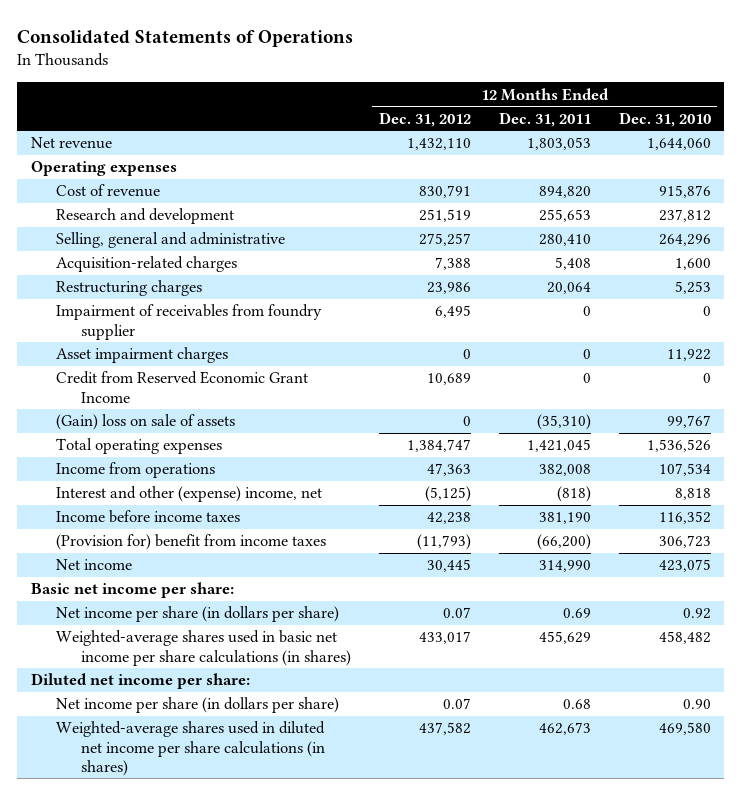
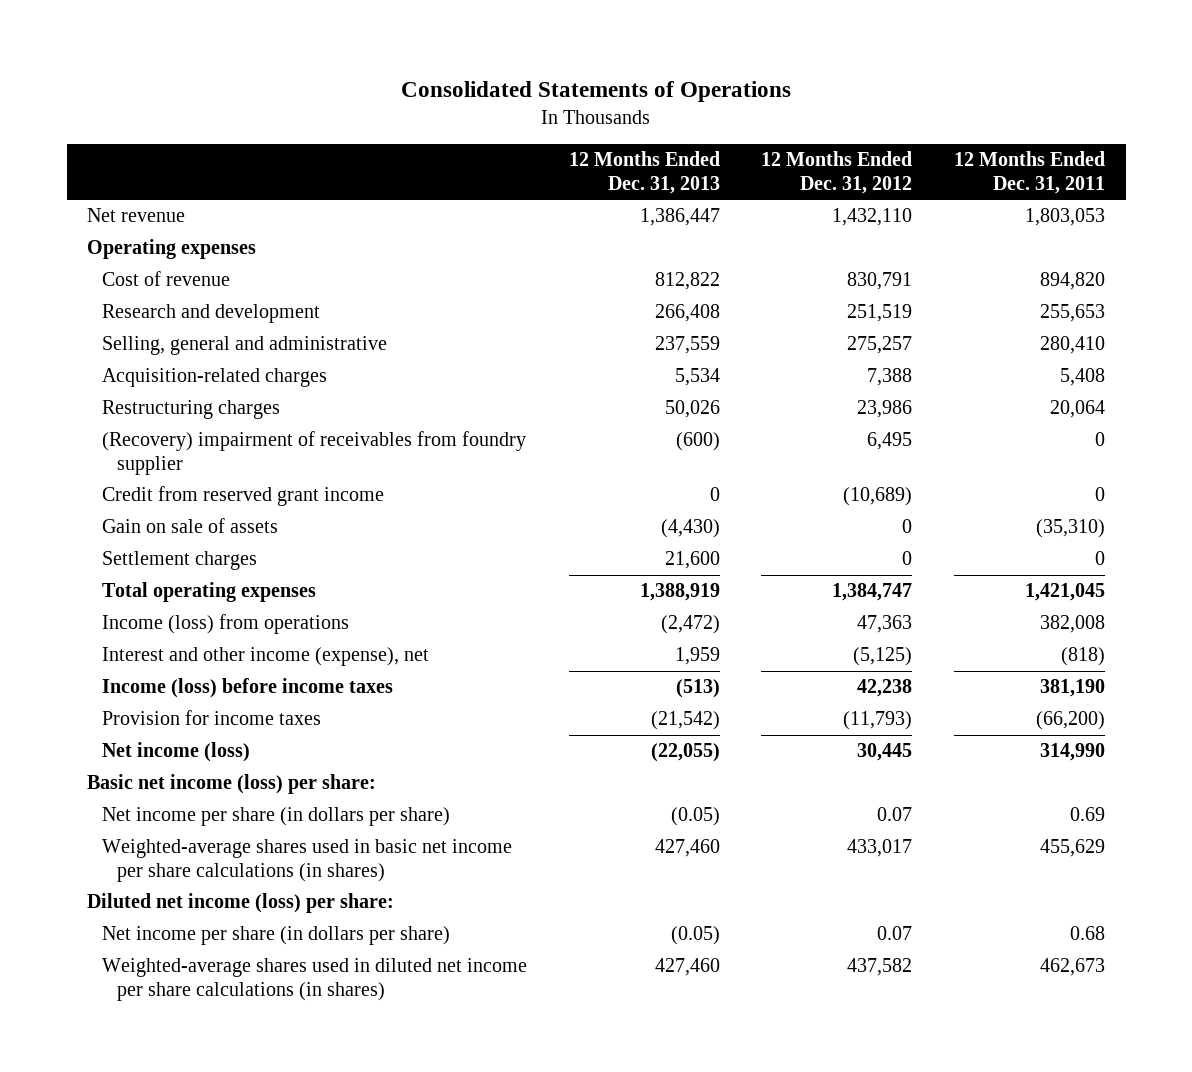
- | 12 Months Ended Dec. 31, 2012 | 12 Months Ended Dec. 31, 2011 | 12 Months Ended Dec. 31, 2010
+ | 12 Months Ended Dec. 31, 2013 | 12 Months Ended Dec. 31, 2012 | 12 Months Ended Dec. 31, 2011
- Impairment of receivables from foundry supplier | 6,495 | 0 | 0
- Asset impairment charges | 0 | 0 | 11,922
- Credit from Reserved Economic Grant Income | 10,689 | 0 | 0
- (Gain) loss on sale of assets | 0 | (35,310) | 99,767
+ (Recovery) impairment of receivables from foundry supplier | (600) | 6,495 | 0
+ Credit from reserved grant income | 0 | (10,689) | 0
+ Gain on sale of assets | (4,430) | 0 | (35,310)
+ Settlement charges | 21,600 | 0 | 0
- Income from operations | 47,363 | 382,008 | 107,534
- Interest and other (expense) income, net | (5,125) | (818) | 8,818
- Income before income taxes | 42,238 | 381,190 | 116,352
- (Provision for) benefit from income taxes | (11,793) | (66,200) | 306,723
- Net income | 30,445 | 314,990 | 423,075
- Basic net income per share:
+ Income (loss) from operations | (2,472) | 47,363 | 382,008
+ Interest and other income (expense), net | 1,959 | (5,125) | (818)
+ Income (loss) before income taxes | (513) | 42,238 | 381,190
+ Provision for income taxes | (21,542) | (11,793) | (66,200)
+ Net income (loss) | (22,055) | 30,445 | 314,990
+ Basic net income (loss) per share:
- Diluted net income per share:
+ Diluted net income (loss) per share:

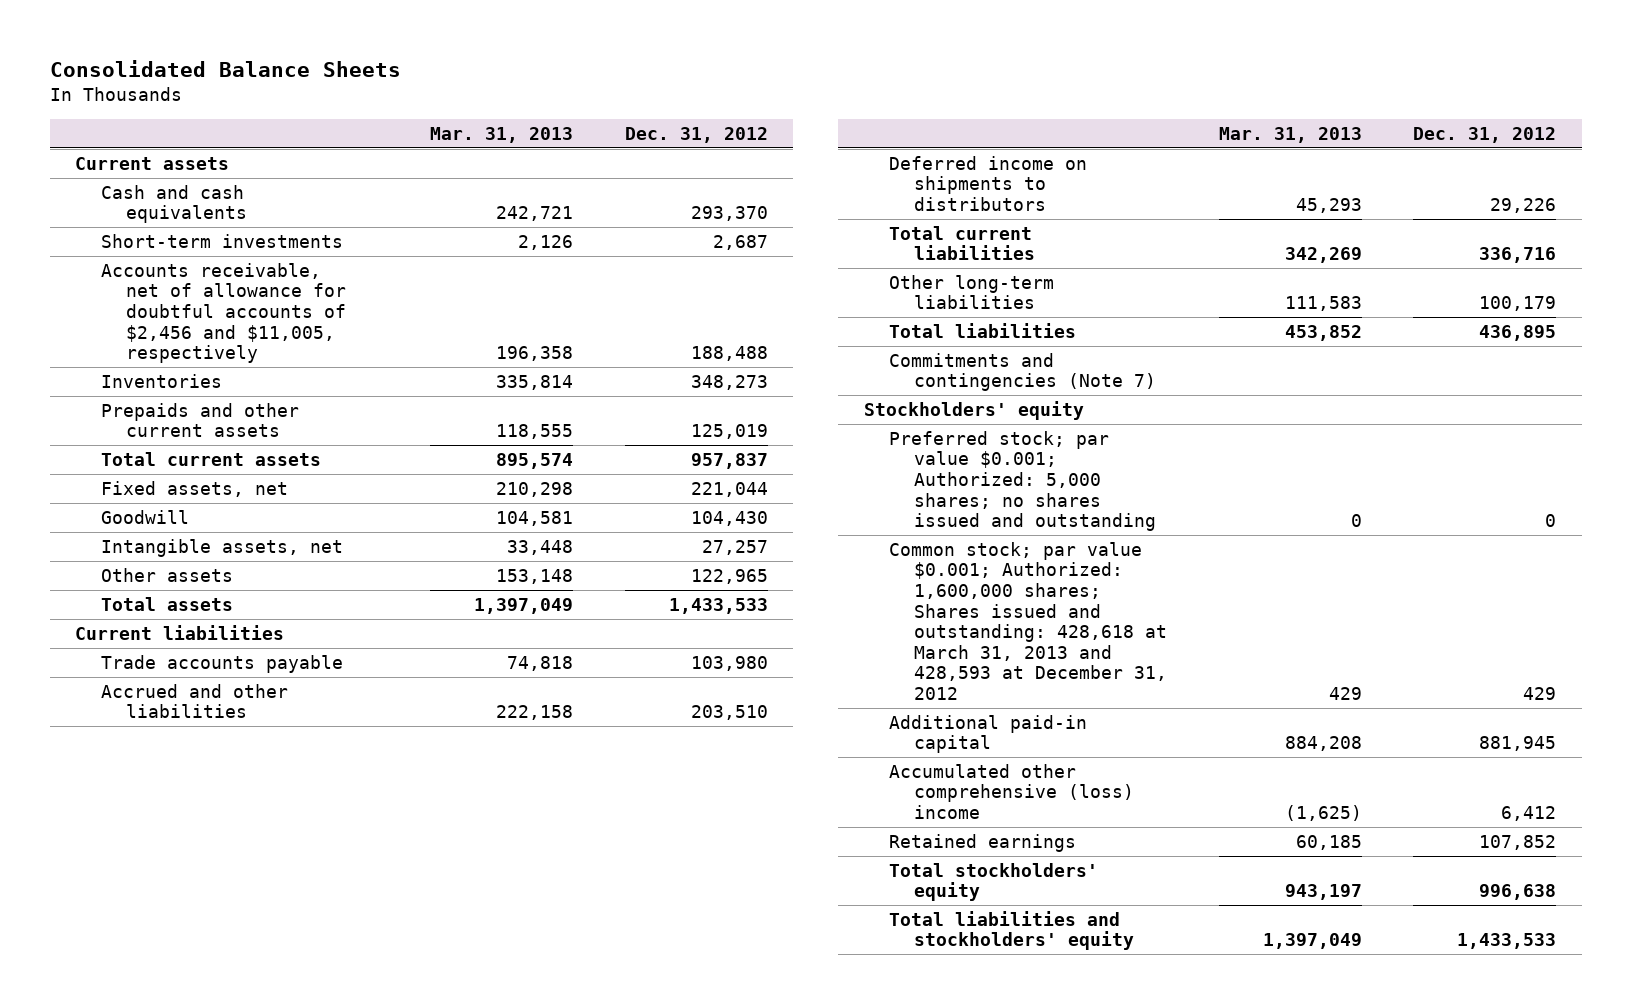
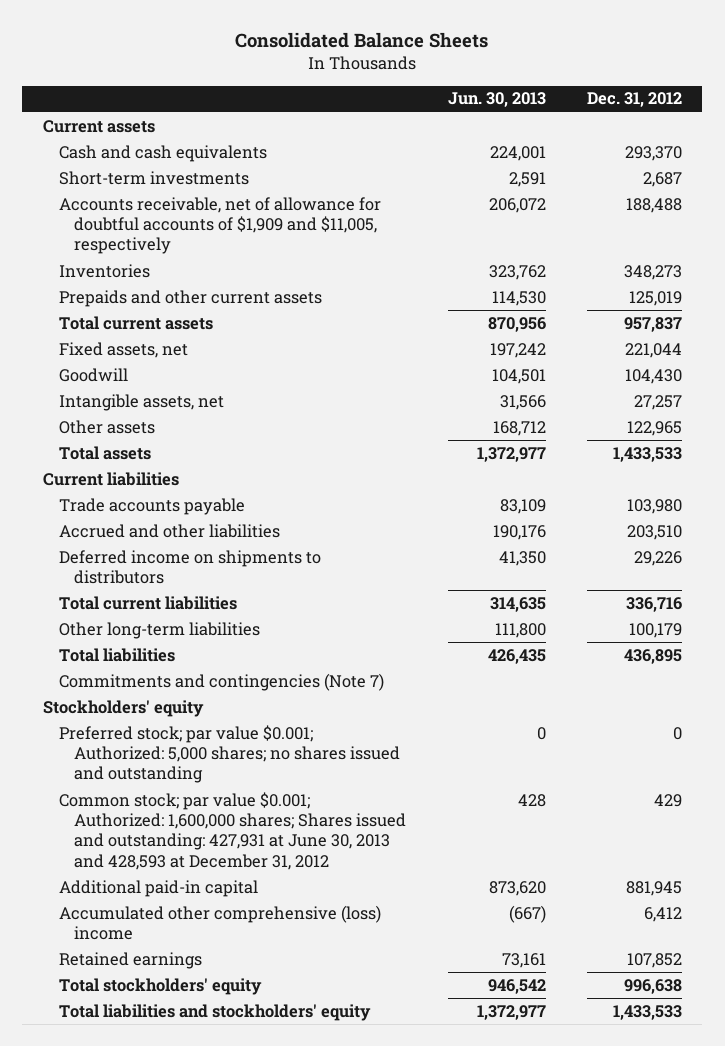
- | Mar. 31, 2013 | Dec. 31, 2012
+ | Jun. 30, 2013 | Dec. 31, 2012
- Accounts receivable, net of allowance for doubtful accounts of $2,456 and $11,005, respectively | 196,358 | 188,488
+ Accounts receivable, net of allowance for doubtful accounts of $1,909 and $11,005, respectively | 206,072 | 188,488
- Common stock; par value $0.001; Authorized: 1,600,000 shares; Shares issued and outstanding: 428,618 at March 31, 2013 and 428,593 at December 31, 2012 | 429 | 429
+ Common stock; par value $0.001; Authorized: 1,600,000 shares; Shares issued and outstanding: 427,931 at June 30, 2013 and 428,593 at December 31, 2012 | 428 | 429

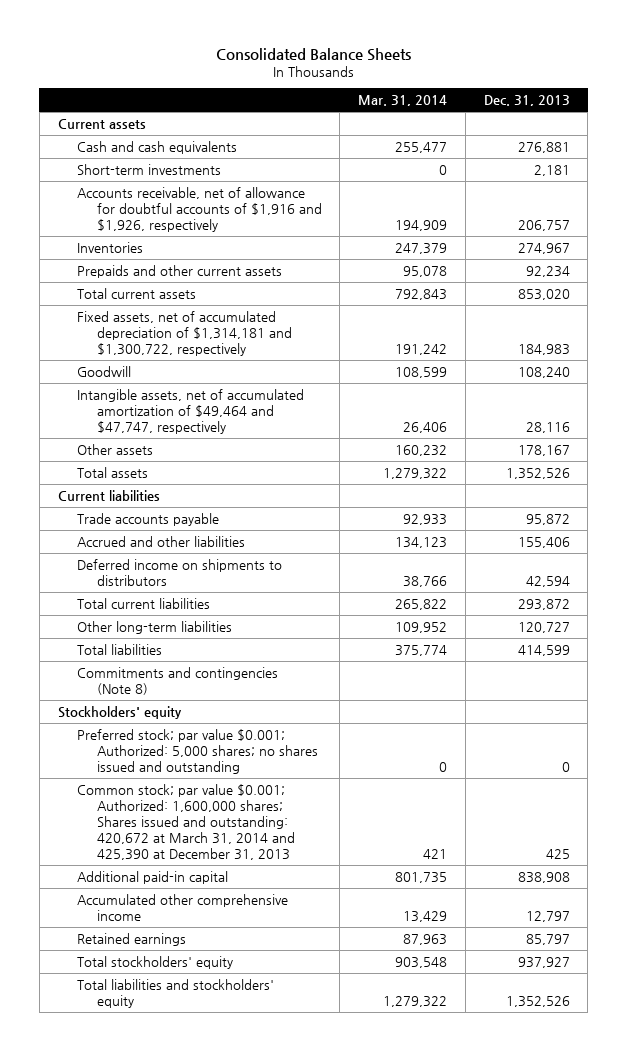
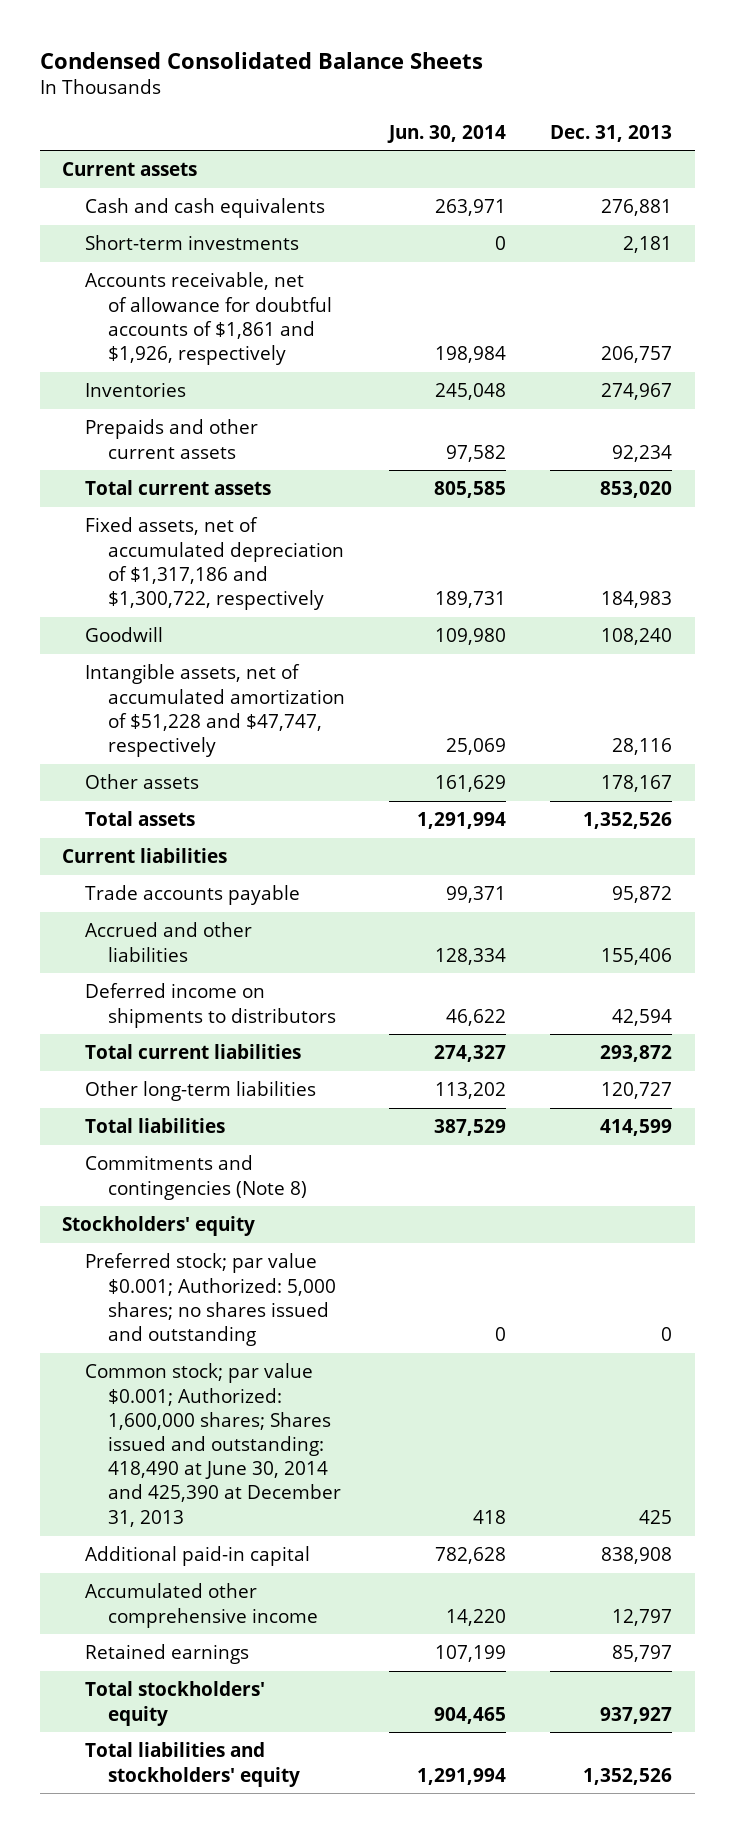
- Consolidated Balance Sheets
+ Condensed Consolidated Balance Sheets
- | Mar. 31, 2014 | Dec. 31, 2013
+ | Jun. 30, 2014 | Dec. 31, 2013
- Accounts receivable, net of allowance for doubtful accounts of $1,916 and $1,926, respectively | 194,909 | 206,757
+ Accounts receivable, net of allowance for doubtful accounts of $1,861 and $1,926, respectively | 198,984 | 206,757
- Fixed assets, net of accumulated depreciation of $1,314,181 and $1,300,722, respectively | 191,242 | 184,983
+ Fixed assets, net of accumulated depreciation of $1,317,186 and $1,300,722, respectively | 189,731 | 184,983
- Intangible assets, net of accumulated amortization of $49,464 and $47,747, respectively | 26,406 | 28,116
+ Intangible assets, net of accumulated amortization of $51,228 and $47,747, respectively | 25,069 | 28,116
- Common stock; par value $0.001; Authorized: 1,600,000 shares; Shares issued and outstanding: 420,672 at March 31, 2014 and 425,390 at December 31, 2013 | 421 | 425
+ Common stock; par value $0.001; Authorized: 1,600,000 shares; Shares issued and outstanding: 418,490 at June 30, 2014 and 425,390 at December 31, 2013 | 418 | 425

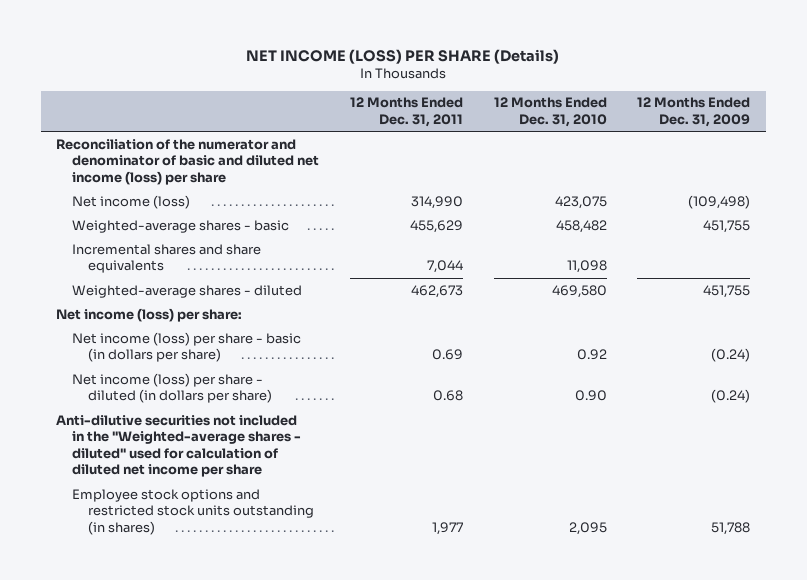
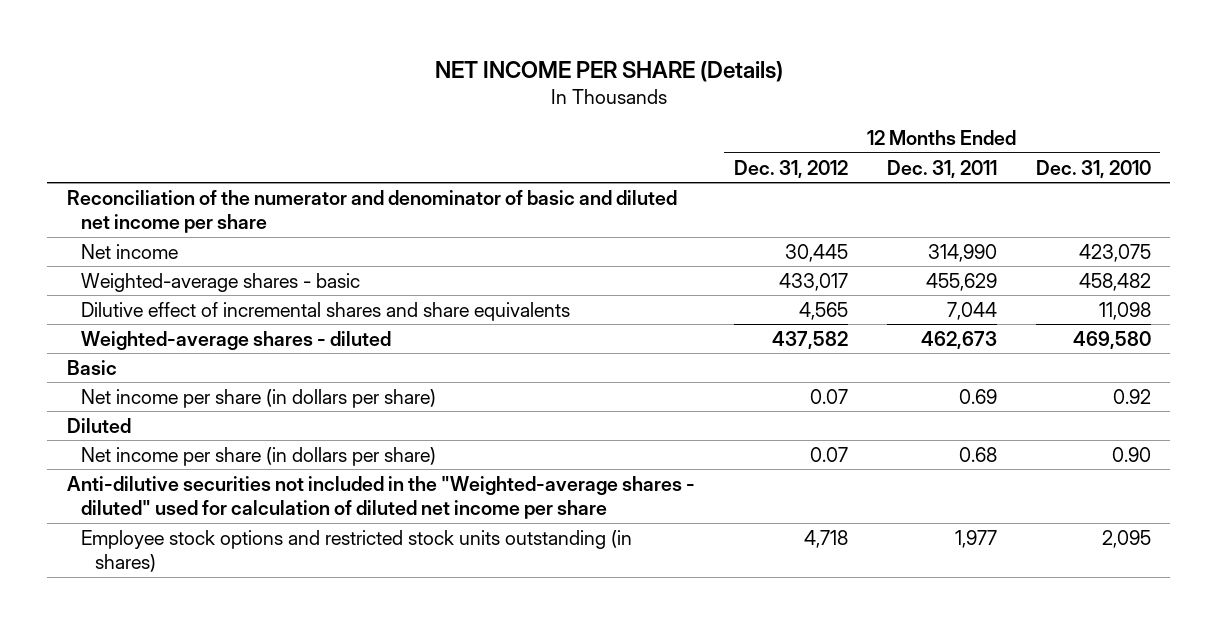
- NET INCOME (LOSS) PER SHARE (Details)
+ NET INCOME PER SHARE (Details)
- | 12 Months Ended Dec. 31, 2011 | 12 Months Ended Dec. 31, 2010 | 12 Months Ended Dec. 31, 2009
+ | 12 Months Ended Dec. 31, 2012 | 12 Months Ended Dec. 31, 2011 | 12 Months Ended Dec. 31, 2010
- Reconciliation of the numerator and denominator of basic and diluted net income (loss) per share
- Net income (loss) | 314,990 | 423,075 | (109,498)
+ Reconciliation of the numerator and denominator of basic and diluted net income per share
+ Net income | 30,445 | 314,990 | 423,075
- Incremental shares and share equivalents | 7,044 | 11,098 |
+ Dilutive effect of incremental shares and share equivalents | 4,565 | 7,044 | 11,098
- Net income (loss) per share:
- Net income (loss) per share - basic (in dollars per share) | 0.69 | 0.92 | (0.24)
- Net income (loss) per share - diluted (in dollars per share) | 0.68 | 0.90 | (0.24)
+ Basic
+ Net income per share (in dollars per share) | 0.07 | 0.69 | 0.92
+ Diluted
+ Net income per share (in dollars per share) | 0.07 | 0.68 | 0.90

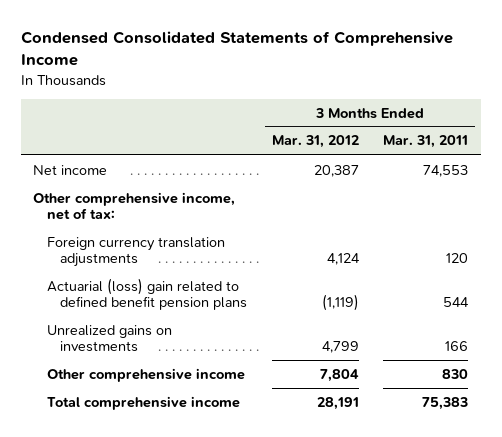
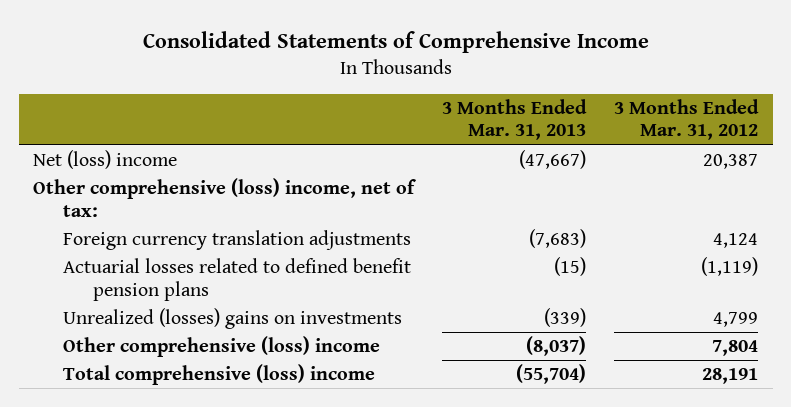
- Condensed Consolidated Statements of Comprehensive Income
+ Consolidated Statements of Comprehensive Income
- | 3 Months Ended Mar. 31, 2012 | 3 Months Ended Mar. 31, 2011
+ | 3 Months Ended Mar. 31, 2013 | 3 Months Ended Mar. 31, 2012
- Net income | 20,387 | 74,553
- Other comprehensive income, net of tax:
+ Net (loss) income | (47,667) | 20,387
+ Other comprehensive (loss) income, net of tax:
- Actuarial (loss) gain related to defined benefit pension plans | (1,119) | 544
- Unrealized gains on investments | 4,799 | 166
- Other comprehensive income | 7,804 | 830
- Total comprehensive income | 28,191 | 75,383
+ Actuarial losses related to defined benefit pension plans | (15) | (1,119)
+ Unrealized (losses) gains on investments | (339) | 4,799
+ Other comprehensive (loss) income | (8,037) | 7,804
+ Total comprehensive (loss) income | (55,704) | 28,191

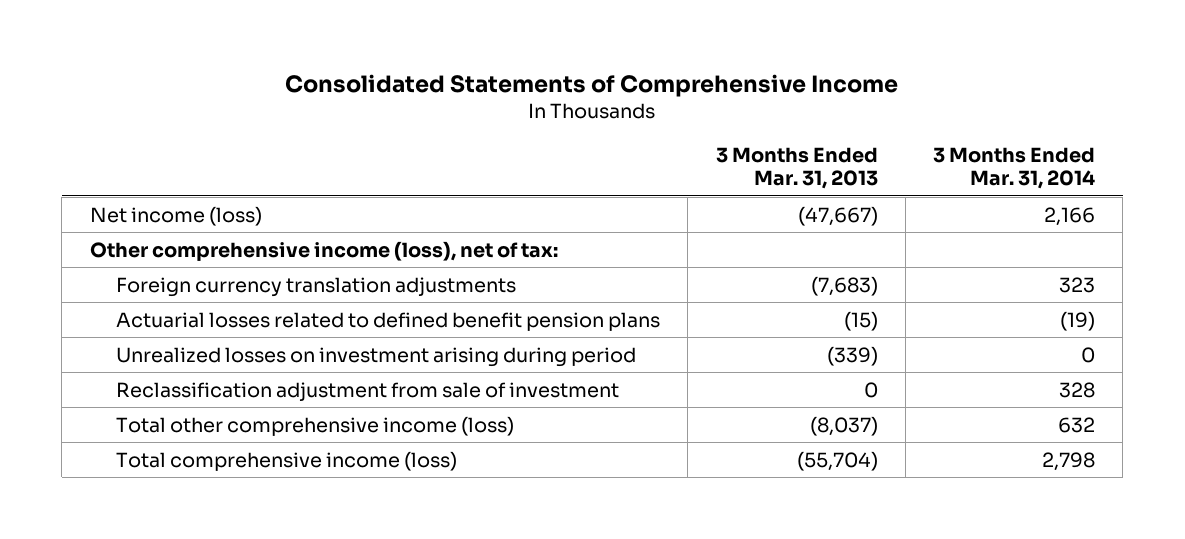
- | 3 Months Ended Mar. 31, 2013 | 3 Months Ended Mar. 31, 2012
+ | 3 Months Ended Mar. 31, 2013 | 3 Months Ended Mar. 31, 2014
- Net (loss) income | (47,667) | 20,387
- Other comprehensive (loss) income, net of tax:
+ Net income (loss) | (47,667) | 2,166
+ Other comprehensive income (loss), net of tax:
- Unrealized (losses) gains on investments | (339) | 4,799
- Other comprehensive (loss) income | (8,037) | 7,804
- Total comprehensive (loss) income | (55,704) | 28,191
+ Unrealized losses on investment arising during period | (339) | 0
+ Reclassification adjustment from sale of investment | 0 | 328
+ Total other comprehensive income (loss) | (8,037) | 632
+ Total comprehensive income (loss) | (55,704) | 2,798

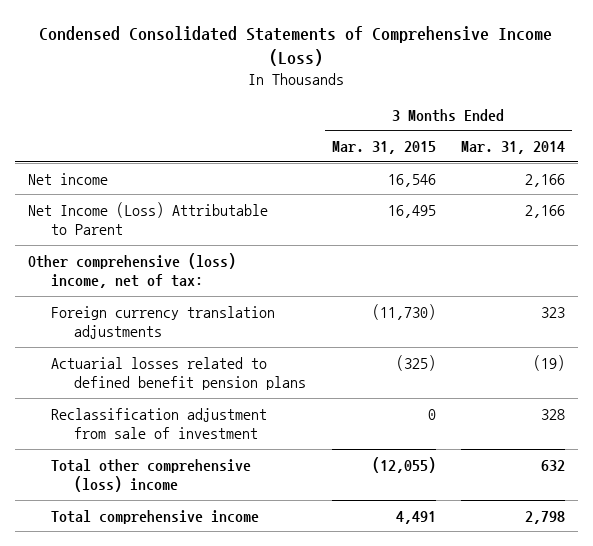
- Consolidated Statements of Comprehensive Income
+ Condensed Consolidated Statements of Comprehensive Income (Loss)
- | 3 Months Ended Mar. 31, 2013 | 3 Months Ended Mar. 31, 2014
+ | 3 Months Ended Mar. 31, 2015 | 3 Months Ended Mar. 31, 2014
- Net income (loss) | (47,667) | 2,166
- Other comprehensive income (loss), net of tax:
+ Net income | 16,546 | 2,166
+ Net Income (Loss) Attributable to Parent | 16,495 | 2,166
+ Other comprehensive (loss) income, net of tax:
- Unrealized losses on investment arising during period | (339) | 0
- Total other comprehensive income (loss) | (8,037) | 632
- Total comprehensive income (loss) | (55,704) | 2,798
+ Total other comprehensive (loss) income | (12,055) | 632
+ Total comprehensive income | 4,491 | 2,798

